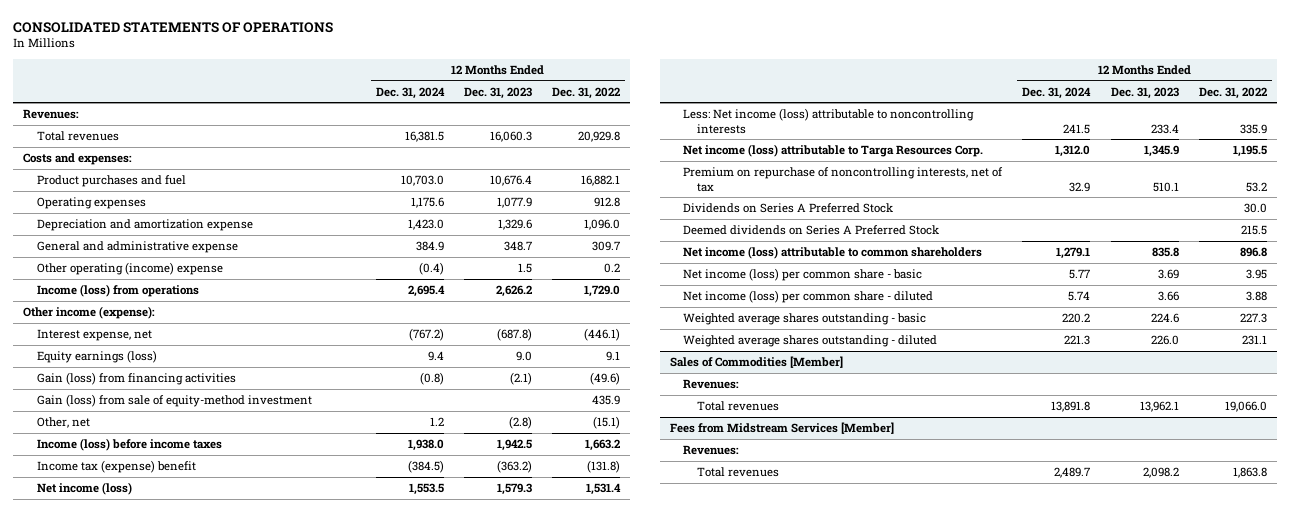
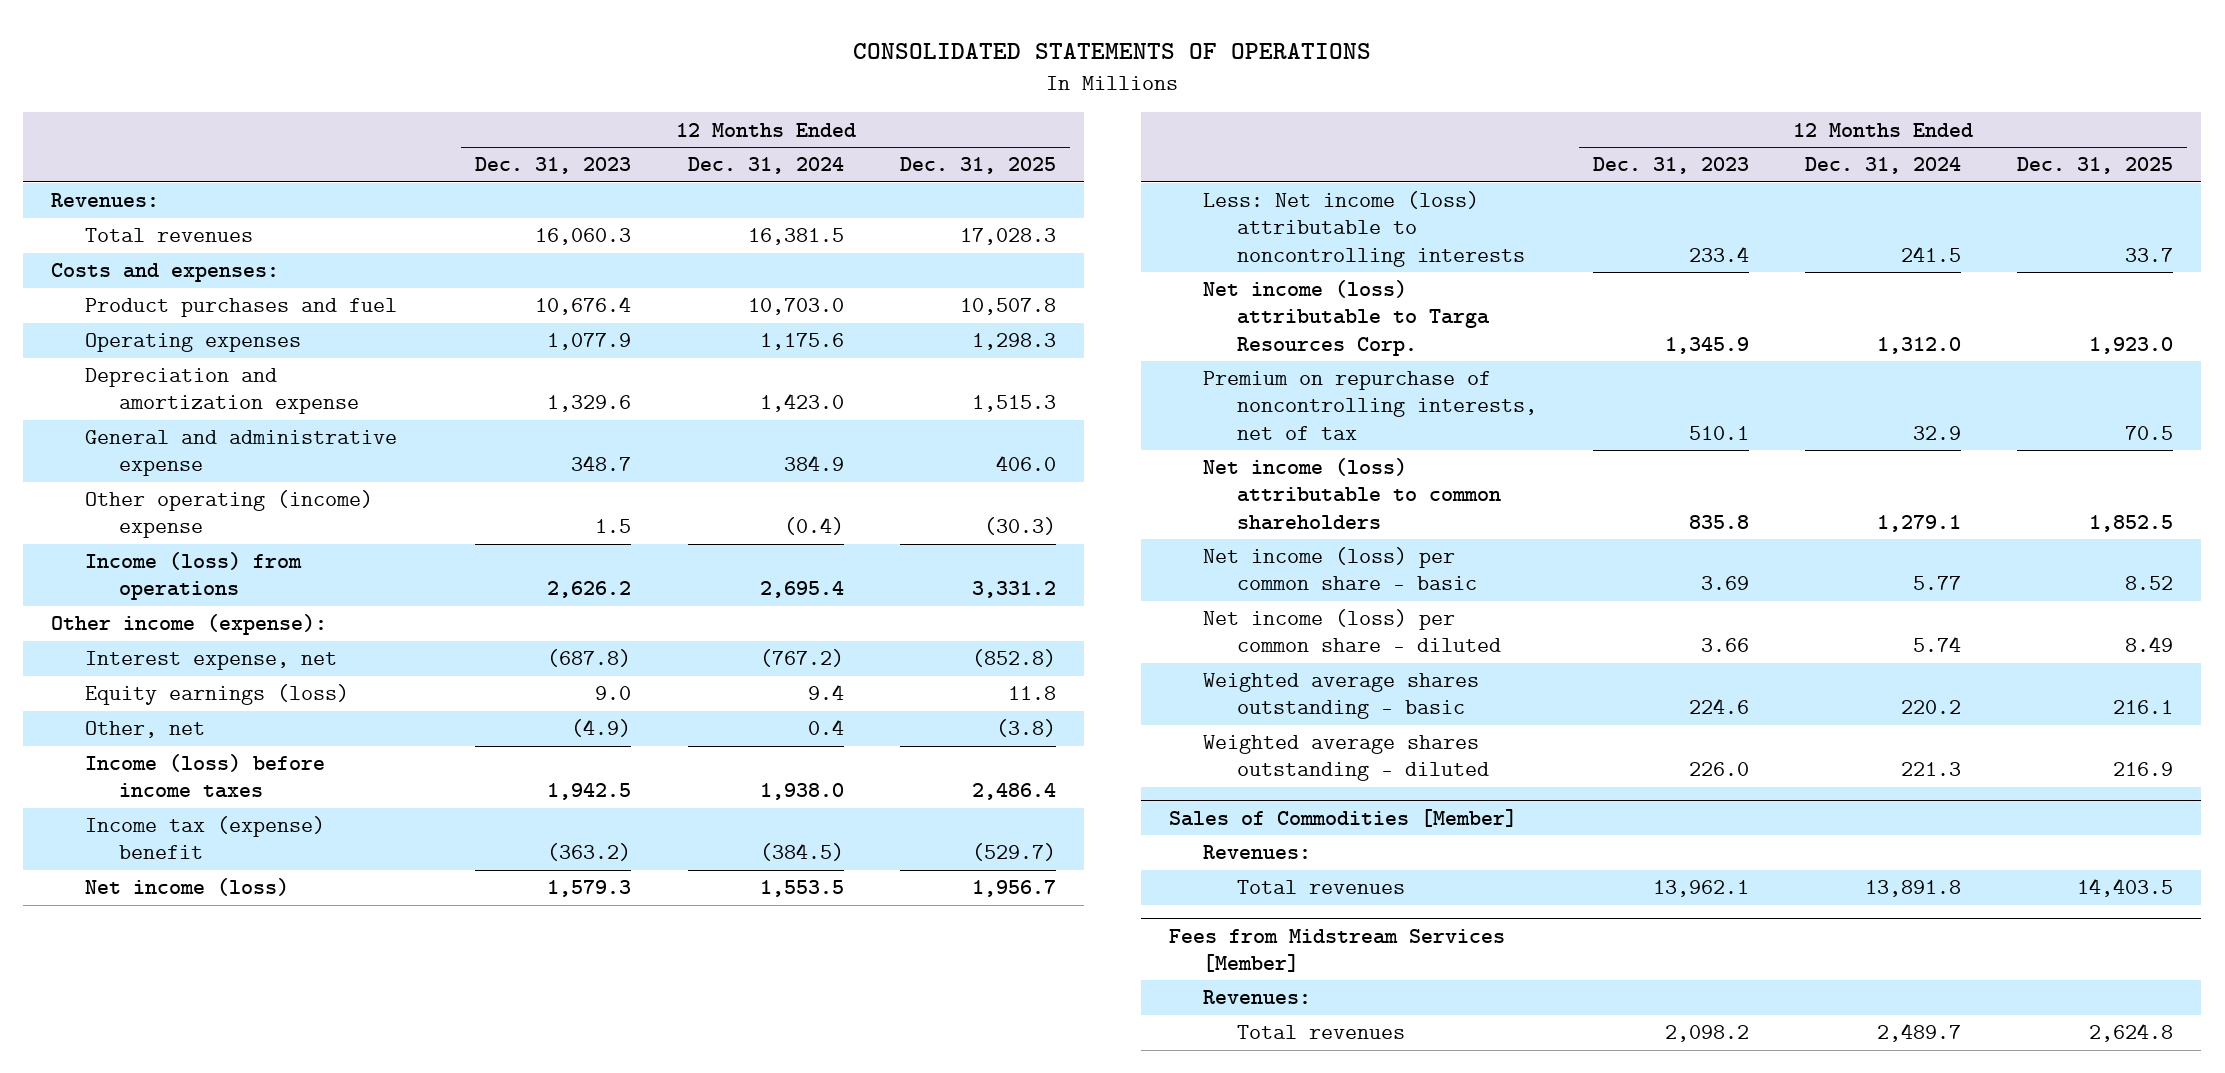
- | 12 Months Ended Dec. 31, 2024 | 12 Months Ended Dec. 31, 2023 | 12 Months Ended Dec. 31, 2022
+ | 12 Months Ended Dec. 31, 2023 | 12 Months Ended Dec. 31, 2024 | 12 Months Ended Dec. 31, 2025
- Gain (loss) from financing activities | (0.8) | (2.1) | (49.6)
- Gain (loss) from sale of equity-method investment | | | 435.9
- Other, net | 1.2 | (2.8) | (15.1)
+ Other, net | (4.9) | 0.4 | (3.8)
- Dividends on Series A Preferred Stock | | | 30.0
- Deemed dividends on Series A Preferred Stock | | | 215.5

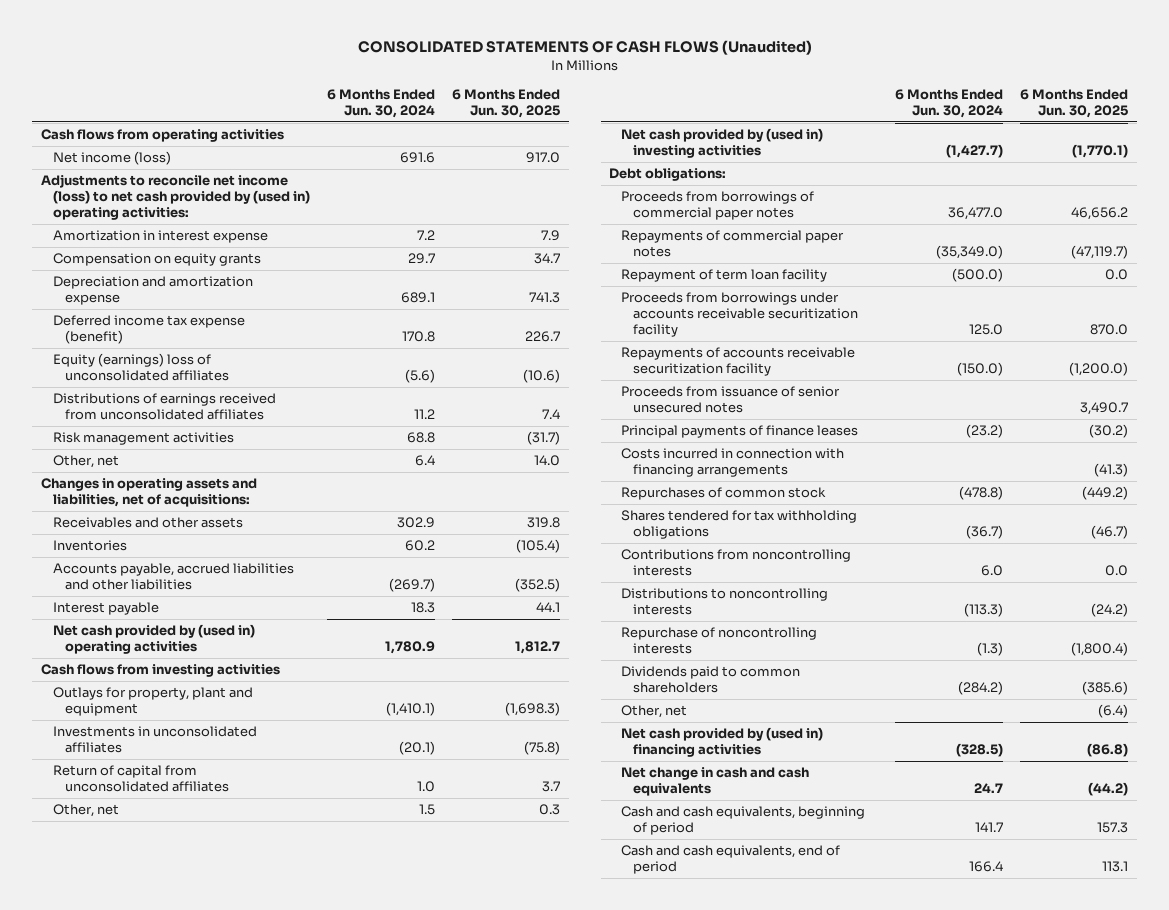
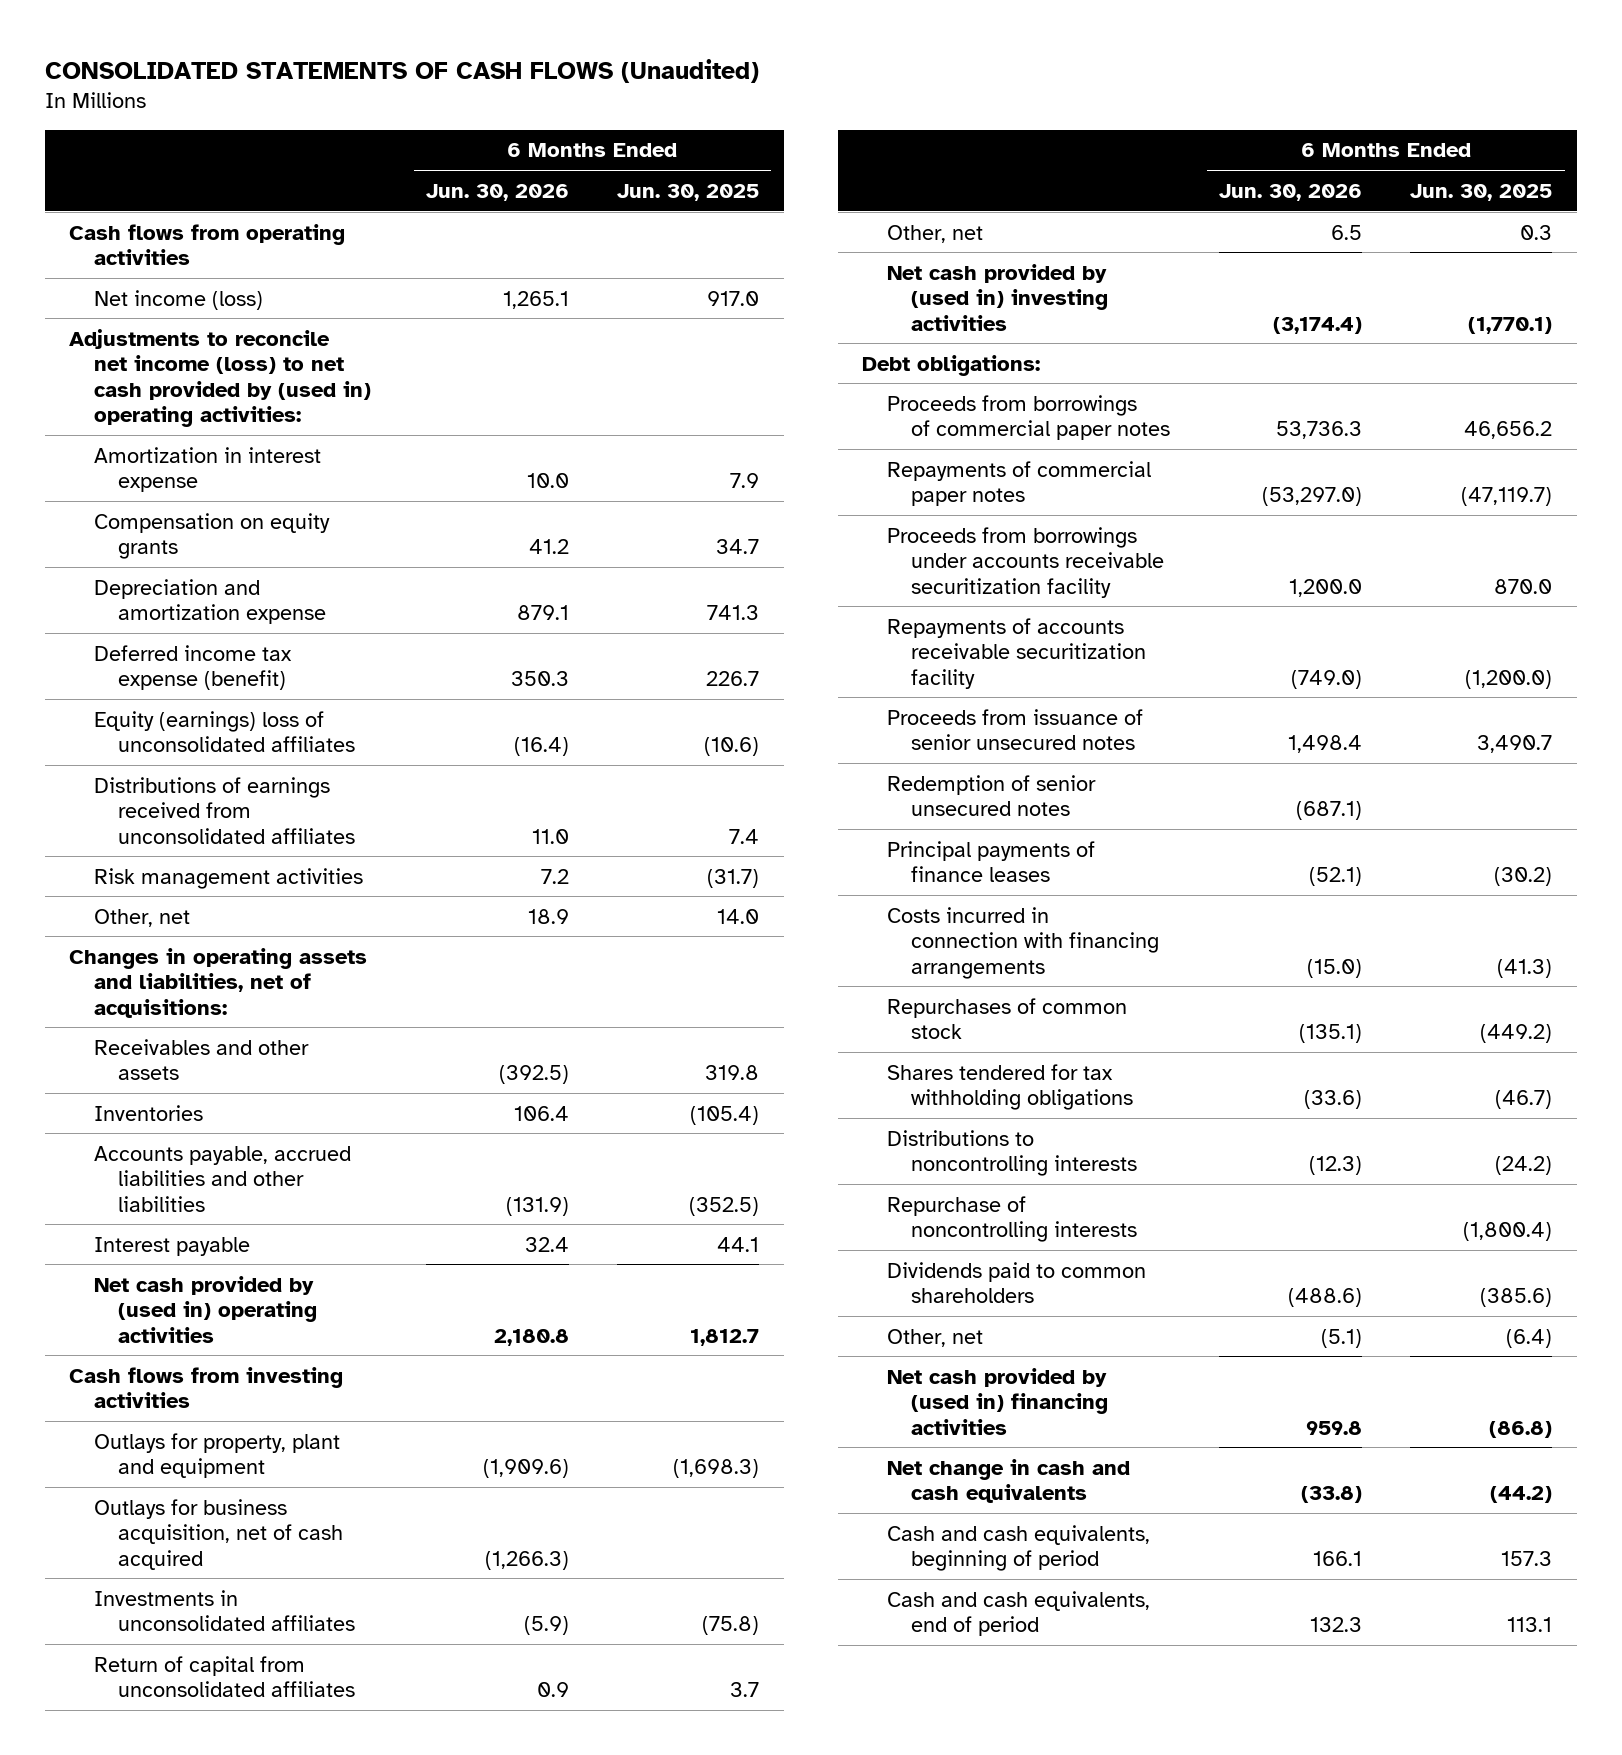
- | 6 Months Ended Jun. 30, 2024 | 6 Months Ended Jun. 30, 2025
+ | 6 Months Ended Jun. 30, 2026 | 6 Months Ended Jun. 30, 2025
+ Outlays for business acquisition, net of cash acquired | (1,266.3) |
- Repayment of term loan facility | (500.0) | 0.0
+ Redemption of senior unsecured notes | (687.1) |
- Contributions from noncontrolling interests | 6.0 | 0.0

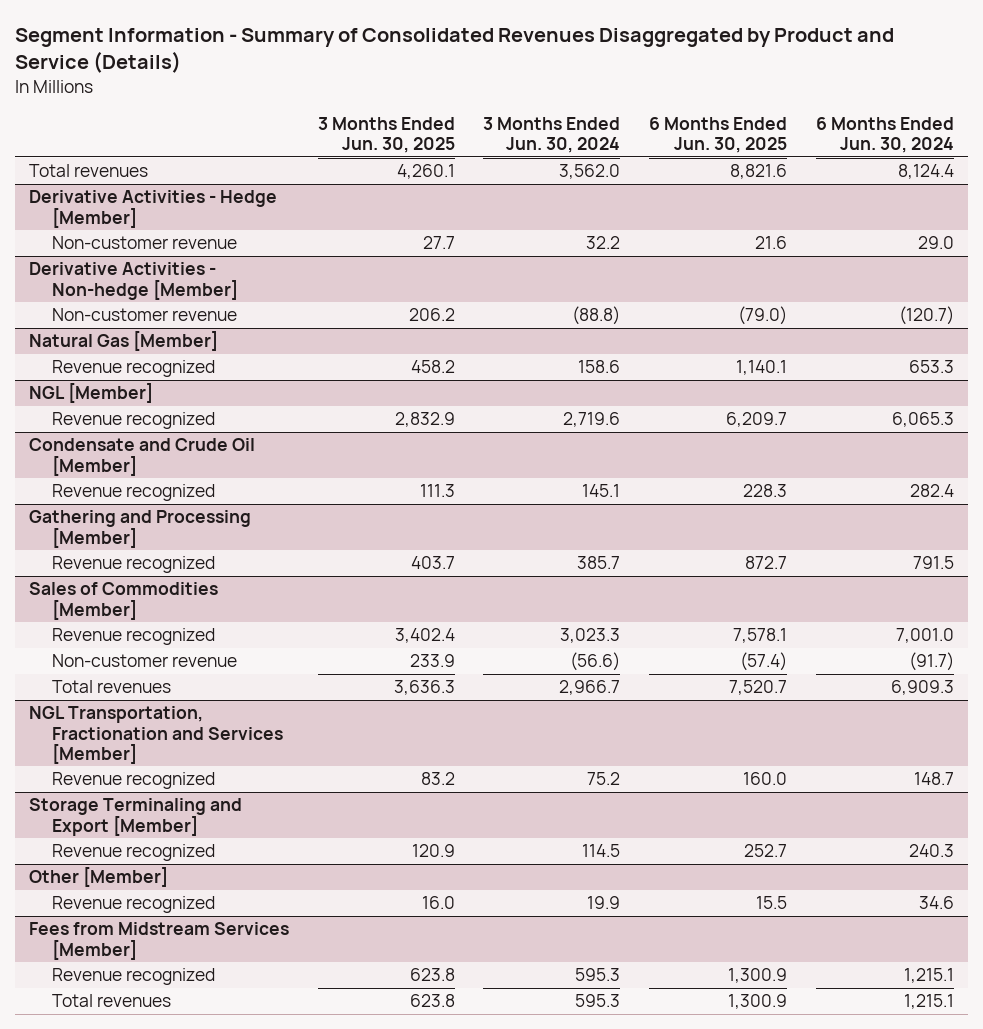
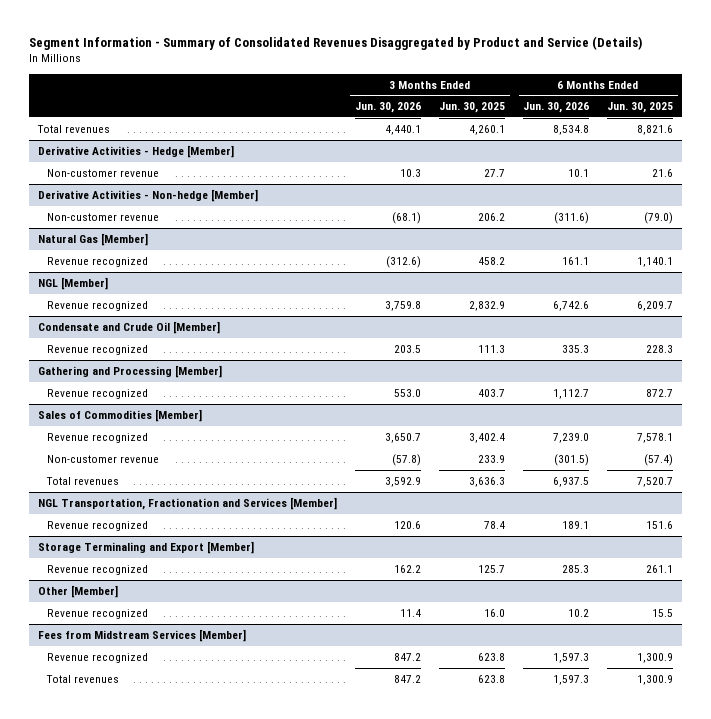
- | 3 Months Ended Jun. 30, 2025 | 3 Months Ended Jun. 30, 2024 | 6 Months Ended Jun. 30, 2025 | 6 Months Ended Jun. 30, 2024
+ | 3 Months Ended Jun. 30, 2026 | 3 Months Ended Jun. 30, 2025 | 6 Months Ended Jun. 30, 2026 | 6 Months Ended Jun. 30, 2025
@ NGL Transportation, Fractionation and Services [Member]
- Revenue recognized | 83.2 | 75.2 | 160.0 | 148.7
+ Revenue recognized | 120.6 | 78.4 | 189.1 | 151.6
@ Storage Terminaling and Export [Member]
- Revenue recognized | 120.9 | 114.5 | 252.7 | 240.3
+ Revenue recognized | 162.2 | 125.7 | 285.3 | 261.1

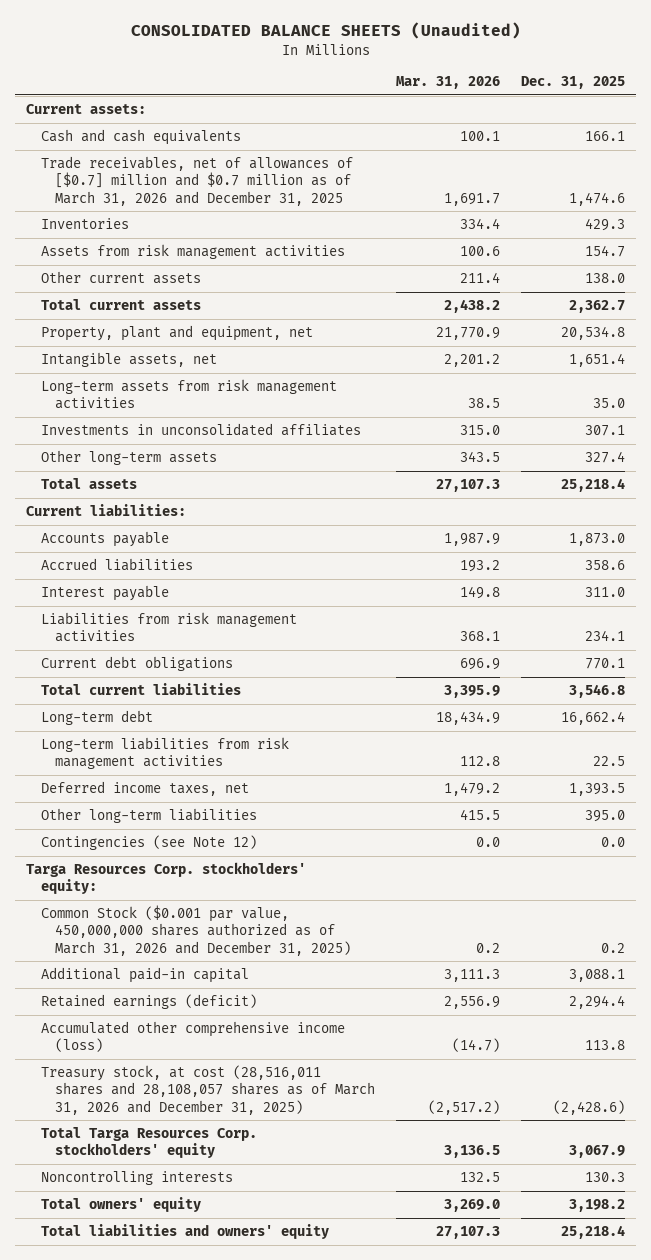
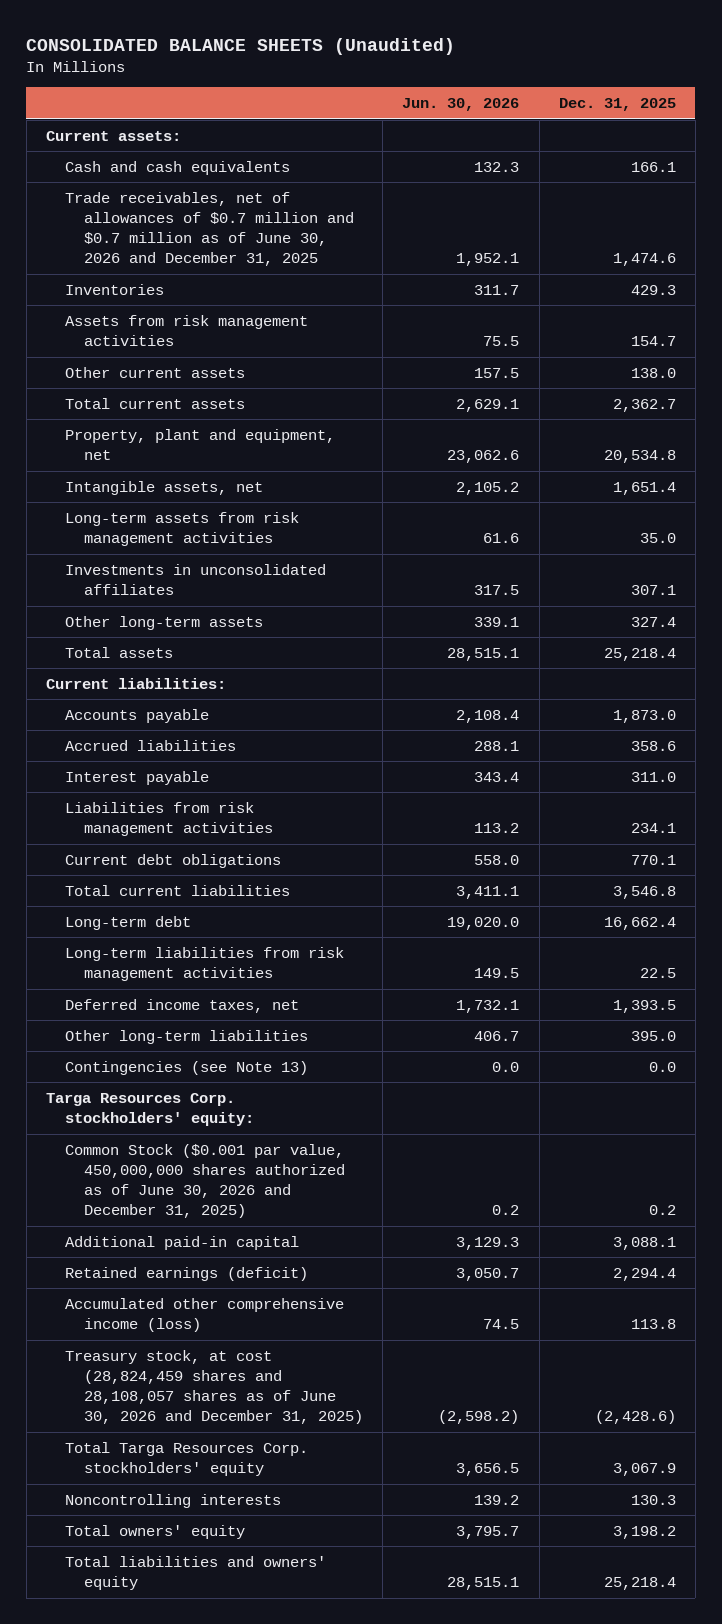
- | Mar. 31, 2026 | Dec. 31, 2025
+ | Jun. 30, 2026 | Dec. 31, 2025
- Trade receivables, net of allowances of [$0.7] million and $0.7 million as of March 31, 2026 and December 31, 2025 | 1,691.7 | 1,474.6
+ Trade receivables, net of allowances of $0.7 million and $0.7 million as of June 30, 2026 and December 31, 2025 | 1,952.1 | 1,474.6
- Contingencies (see Note 12) | 0.0 | 0.0
+ Contingencies (see Note 13) | 0.0 | 0.0
- Common Stock ($0.001 par value, 450,000,000 shares authorized as of March 31, 2026 and December 31, 2025) | 0.2 | 0.2
+ Common Stock ($0.001 par value, 450,000,000 shares authorized as of June 30, 2026 and December 31, 2025) | 0.2 | 0.2
- Treasury stock, at cost (28,516,011 shares and 28,108,057 shares as of March 31, 2026 and December 31, 2025) | (2,517.2) | (2,428.6)
+ Treasury stock, at cost (28,824,459 shares and 28,108,057 shares as of June 30, 2026 and December 31, 2025) | (2,598.2) | (2,428.6)

